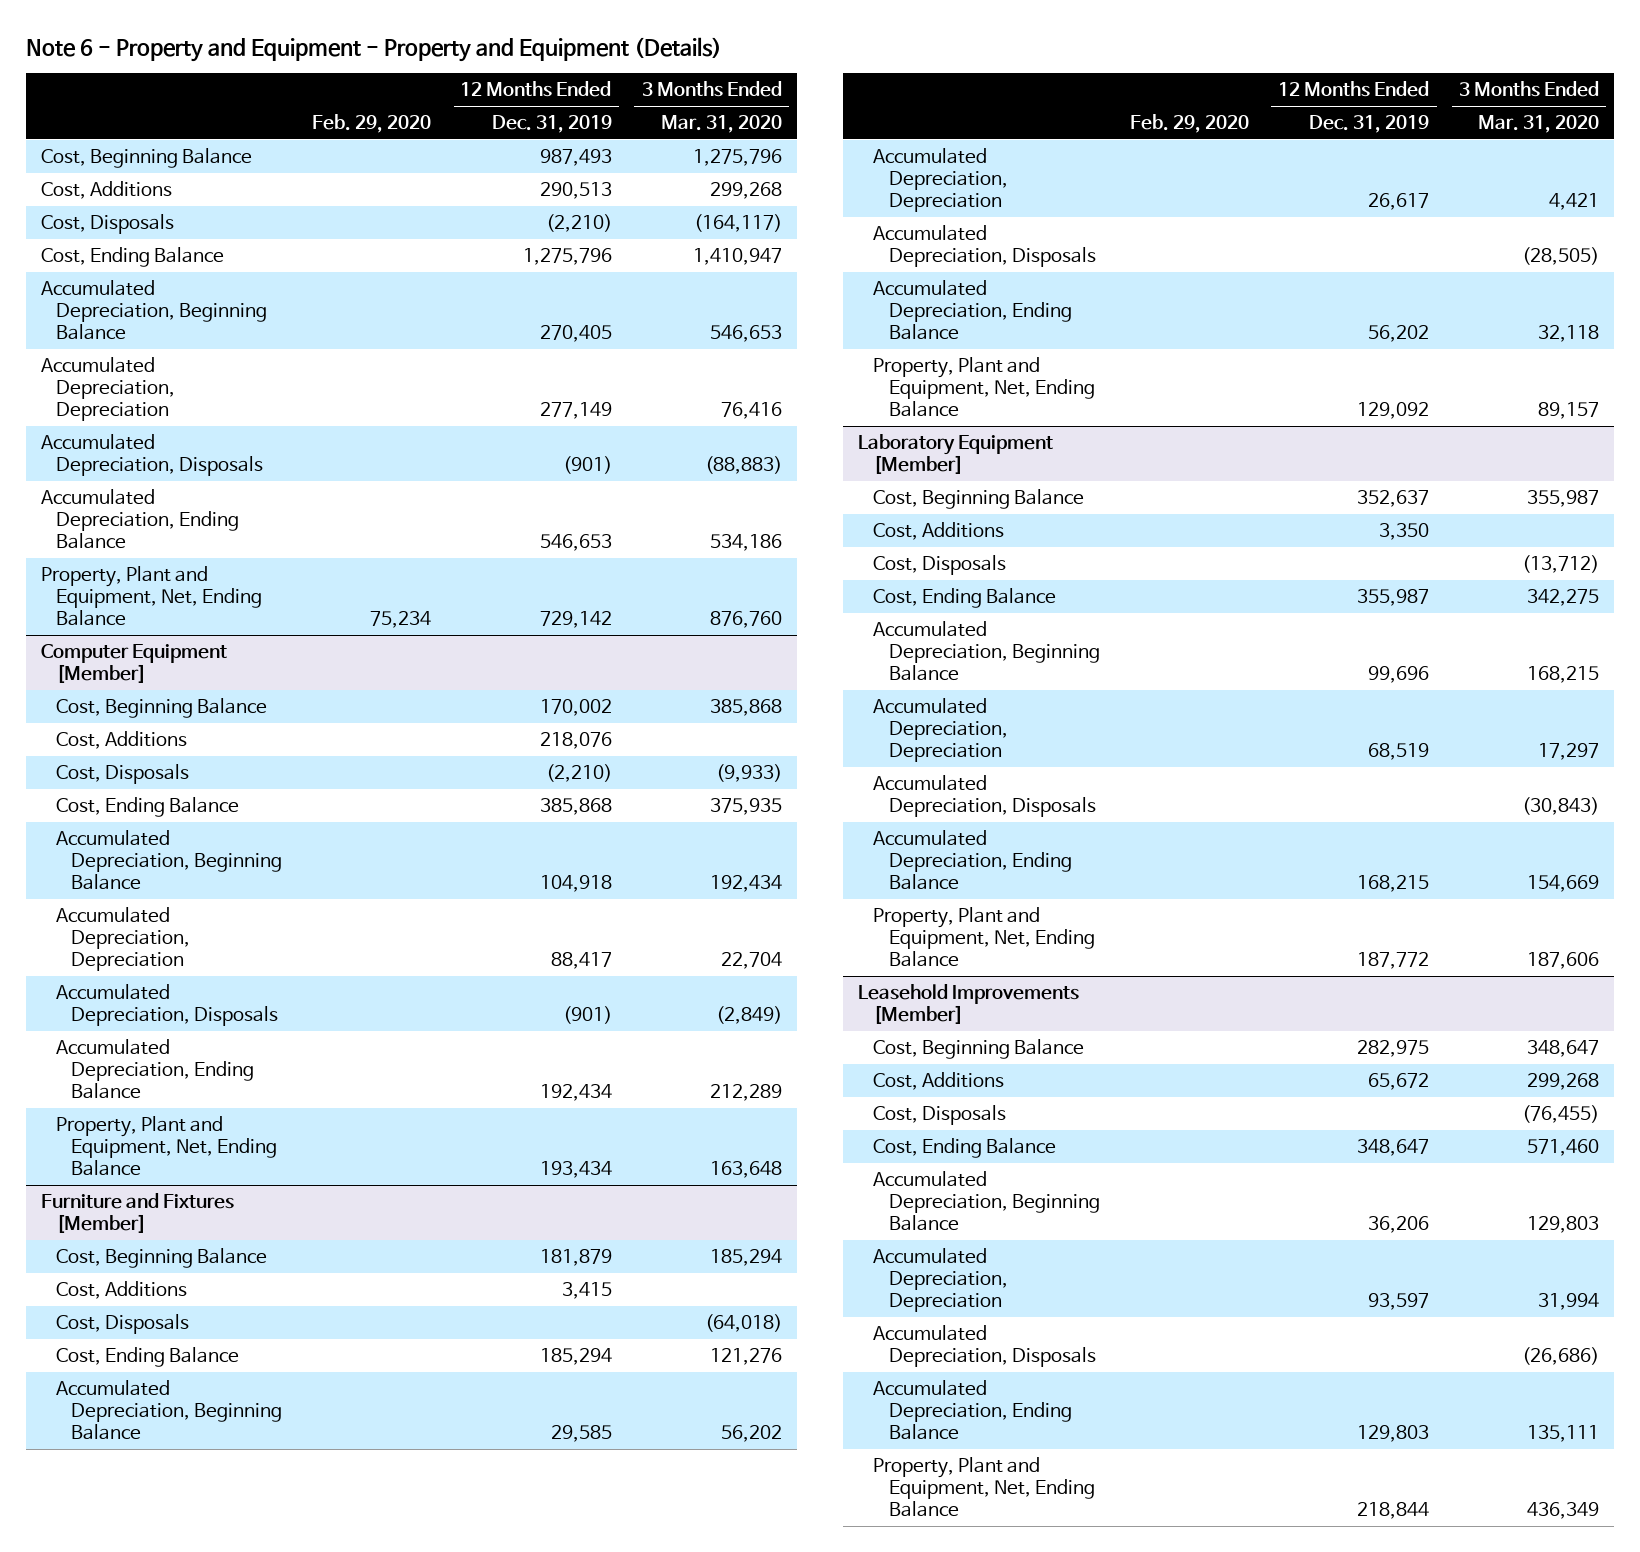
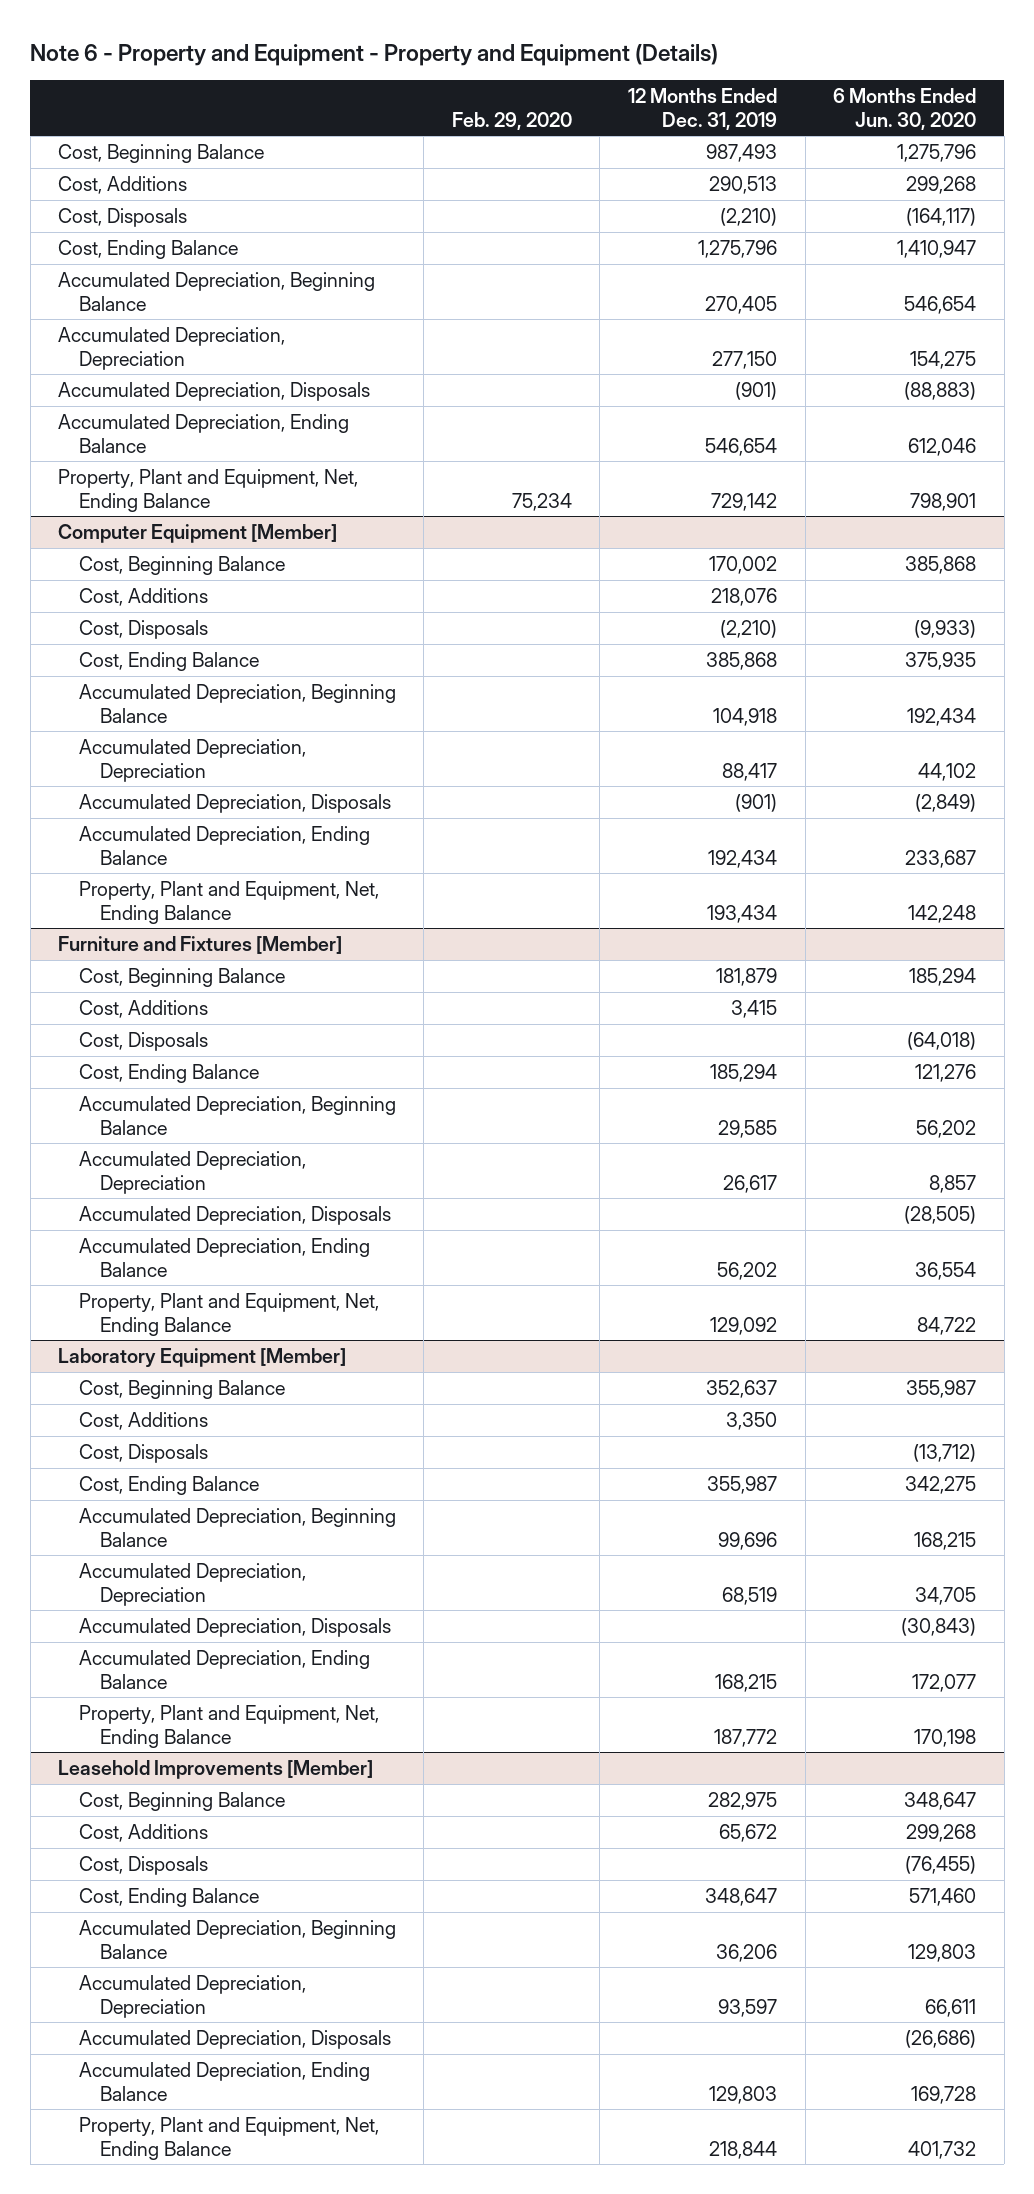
- | Feb. 29, 2020 | 12 Months Ended Dec. 31, 2019 | 3 Months Ended Mar. 31, 2020
+ | Feb. 29, 2020 | 12 Months Ended Dec. 31, 2019 | 6 Months Ended Jun. 30, 2020
- Accumulated Depreciation, Depreciation | | 277,149 | 76,416
+ Accumulated Depreciation, Depreciation | | 277,150 | 154,275
- Accumulated Depreciation, Ending Balance | | 546,653 | 534,186
+ Accumulated Depreciation, Ending Balance | | 546,654 | 612,046

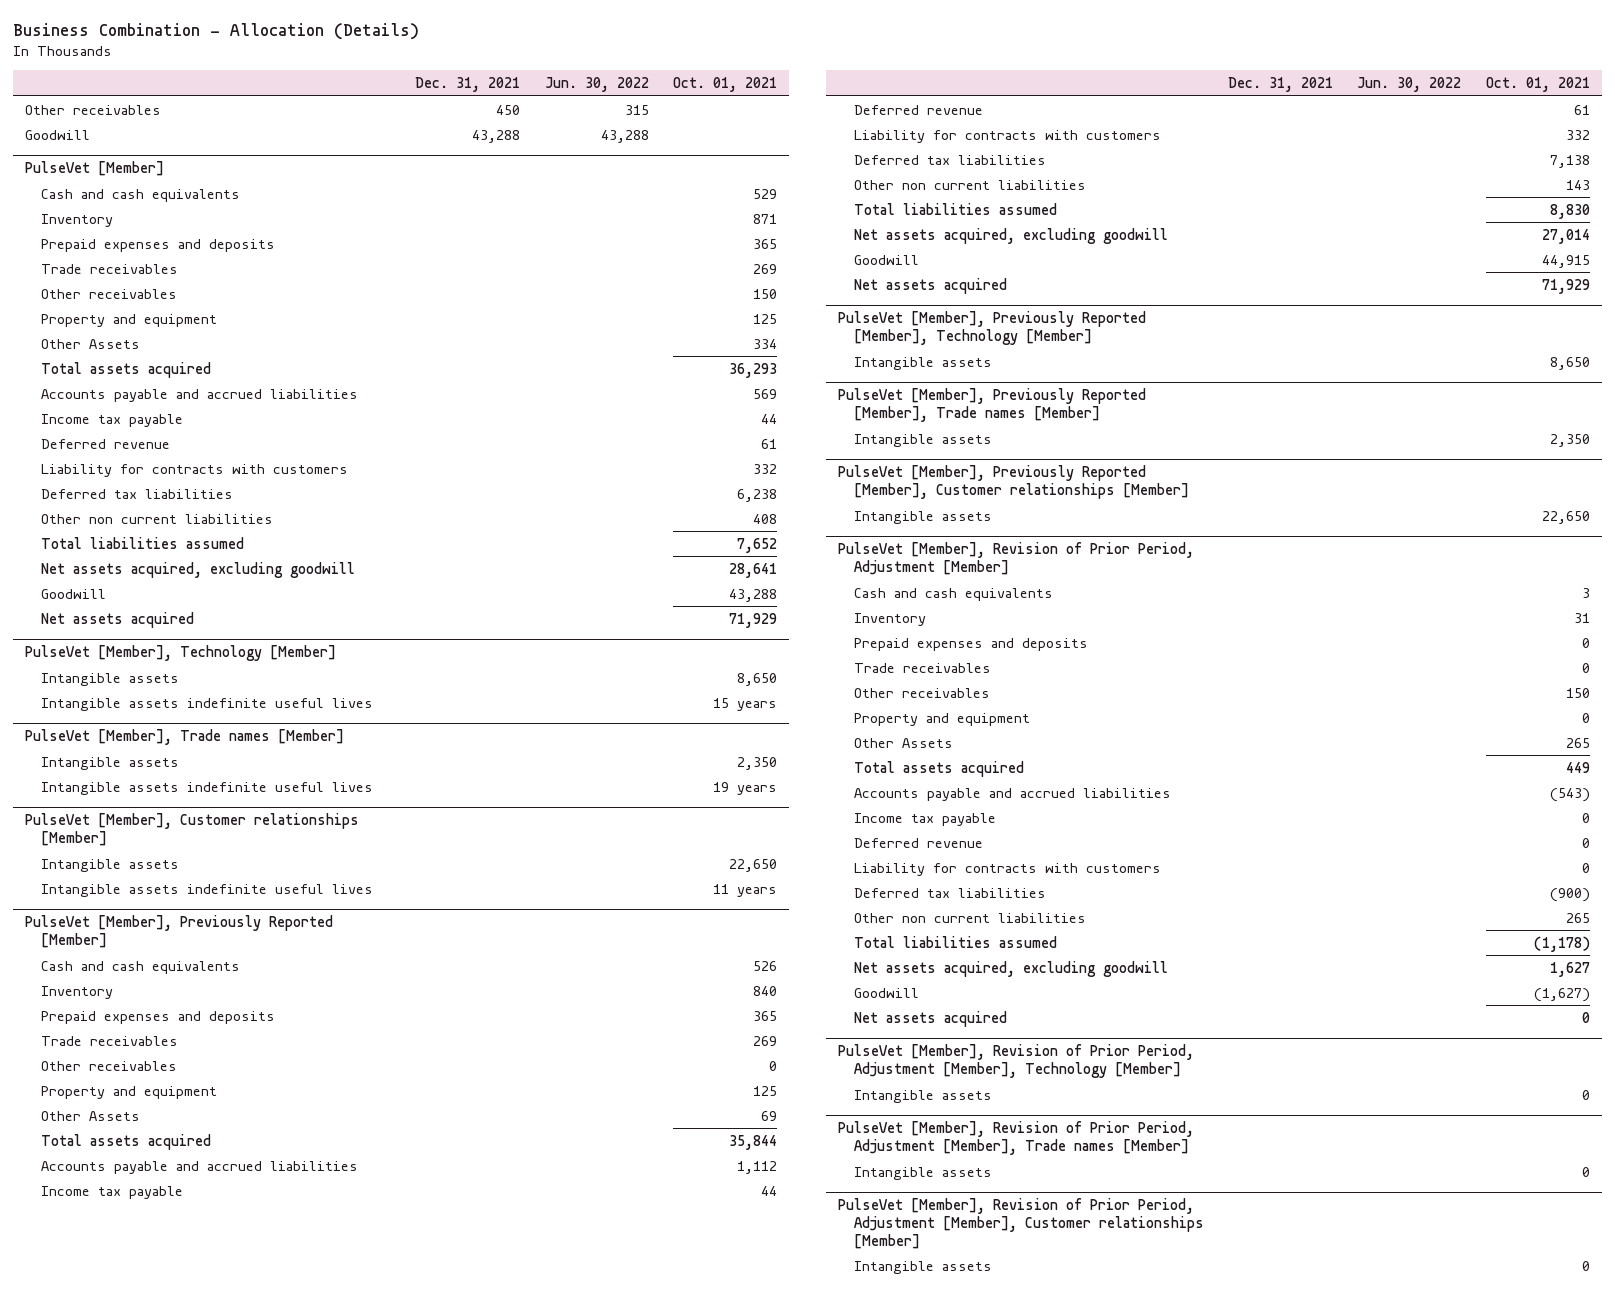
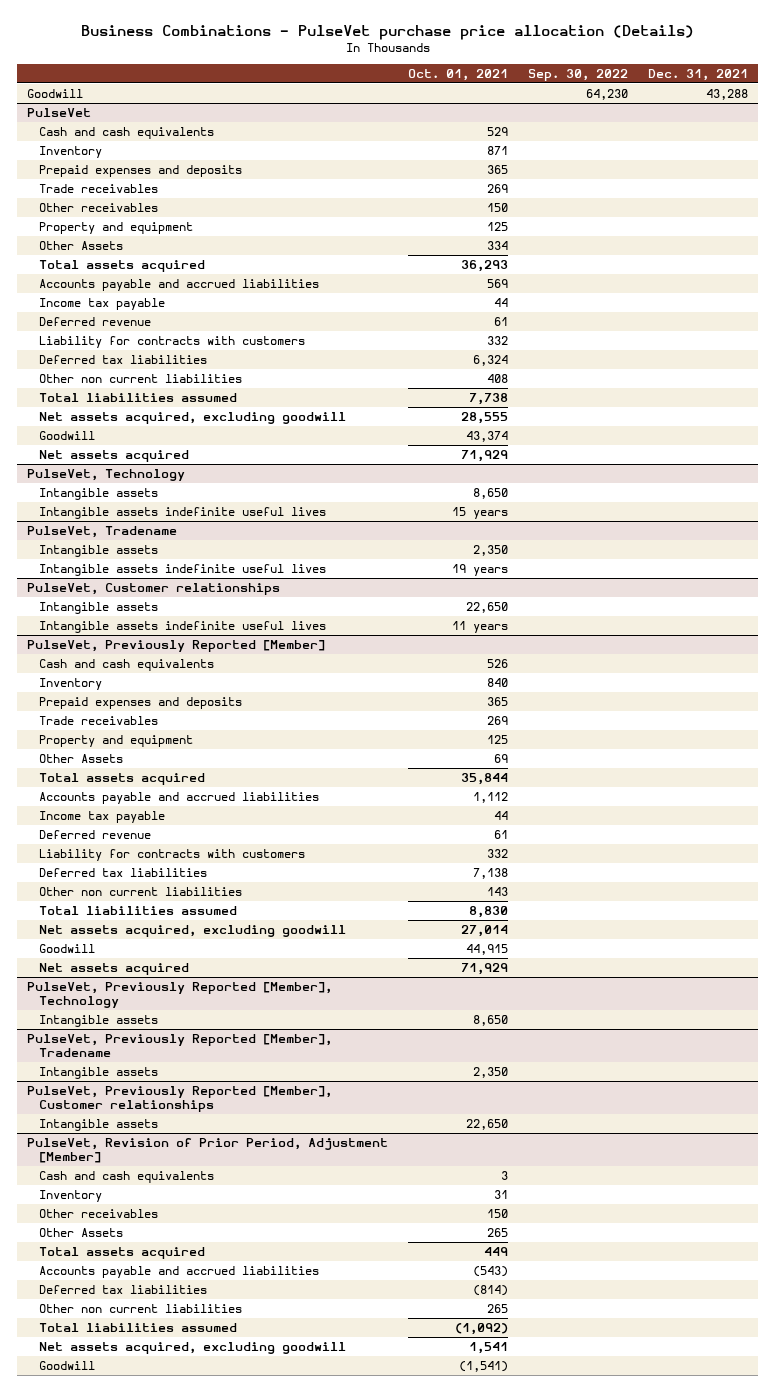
- Business Combination - Allocation (Details)
+ Business Combinations - PulseVet purchase price allocation (Details)
- | Dec. 31, 2021 | Jun. 30, 2022 | Oct. 01, 2021
+ | Oct. 01, 2021 | Sep. 30, 2022 | Dec. 31, 2021
- Other receivables | 450 | 315 |
- PulseVet [Member]
+ PulseVet
- Deferred tax liabilities | | | 6,238
+ Deferred tax liabilities | 6,324 | |
- Total liabilities assumed | | | 7,652
- Net assets acquired, excluding goodwill | | | 28,641
- Goodwill | | | 43,288
+ Total liabilities assumed | 7,738 | |
+ Net assets acquired, excluding goodwill | 28,555 | |
+ Goodwill | 43,374 | |
- PulseVet [Member], Technology [Member]
+ PulseVet, Technology
- PulseVet [Member], Trade names [Member]
+ PulseVet, Tradename
- PulseVet [Member], Customer relationships [Member]
+ PulseVet, Customer relationships
- PulseVet [Member], Previously Reported [Member]
+ PulseVet, Previously Reported [Member]
- Other receivables | | | 0
- PulseVet [Member], Previously Reported [Member], Technology [Member]
+ PulseVet, Previously Reported [Member], Technology
- PulseVet [Member], Previously Reported [Member], Trade names [Member]
+ PulseVet, Previously Reported [Member], Tradename
- PulseVet [Member], Previously Reported [Member], Customer relationships [Member]
+ PulseVet, Previously Reported [Member], Customer relationships
- PulseVet [Member], Revision of Prior Period, Adjustment [Member]
+ PulseVet, Revision of Prior Period, Adjustment [Member]
- Prepaid expenses and deposits | | | 0
- Trade receivables | | | 0
- Property and equipment | | | 0
- Income tax payable | | | 0
- Deferred revenue | | | 0
- Liability for contracts with customers | | | 0
- Deferred tax liabilities | | | (900)
+ Deferred tax liabilities | (814) | |
- Total liabilities assumed | | | (1,178)
- Net assets acquired, excluding goodwill | | | 1,627
- Goodwill | | | (1,627)
- Net assets acquired | | | 0
- PulseVet [Member], Revision of Prior Period, Adjustment [Member], Technology [Member]
- Intangible assets | | | 0
- PulseVet [Member], Revision of Prior Period, Adjustment [Member], Trade names [Member]
- Intangible assets | | | 0
- PulseVet [Member], Revision of Prior Period, Adjustment [Member], Customer relationships [Member]
- Intangible assets | | | 0
+ Total liabilities assumed | (1,092) | |
+ Net assets acquired, excluding goodwill | 1,541 | |
+ Goodwill | (1,541) | |

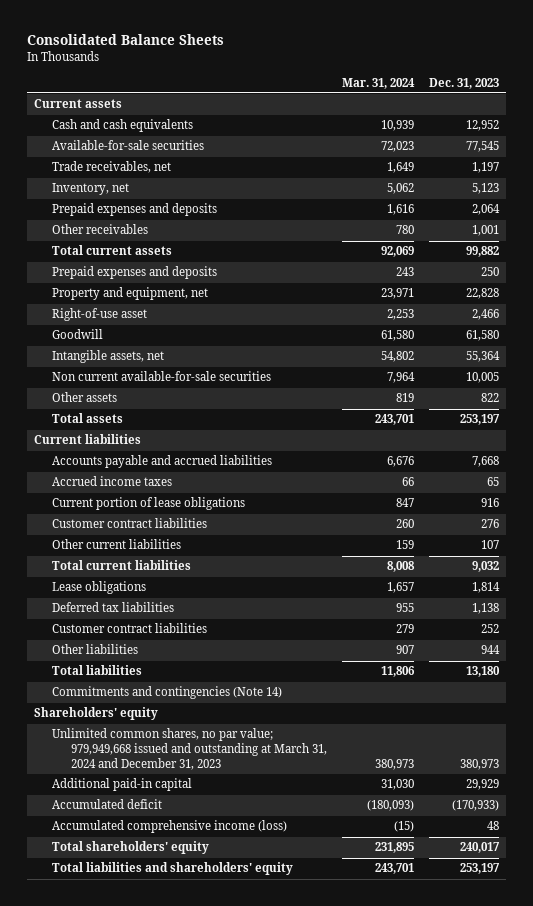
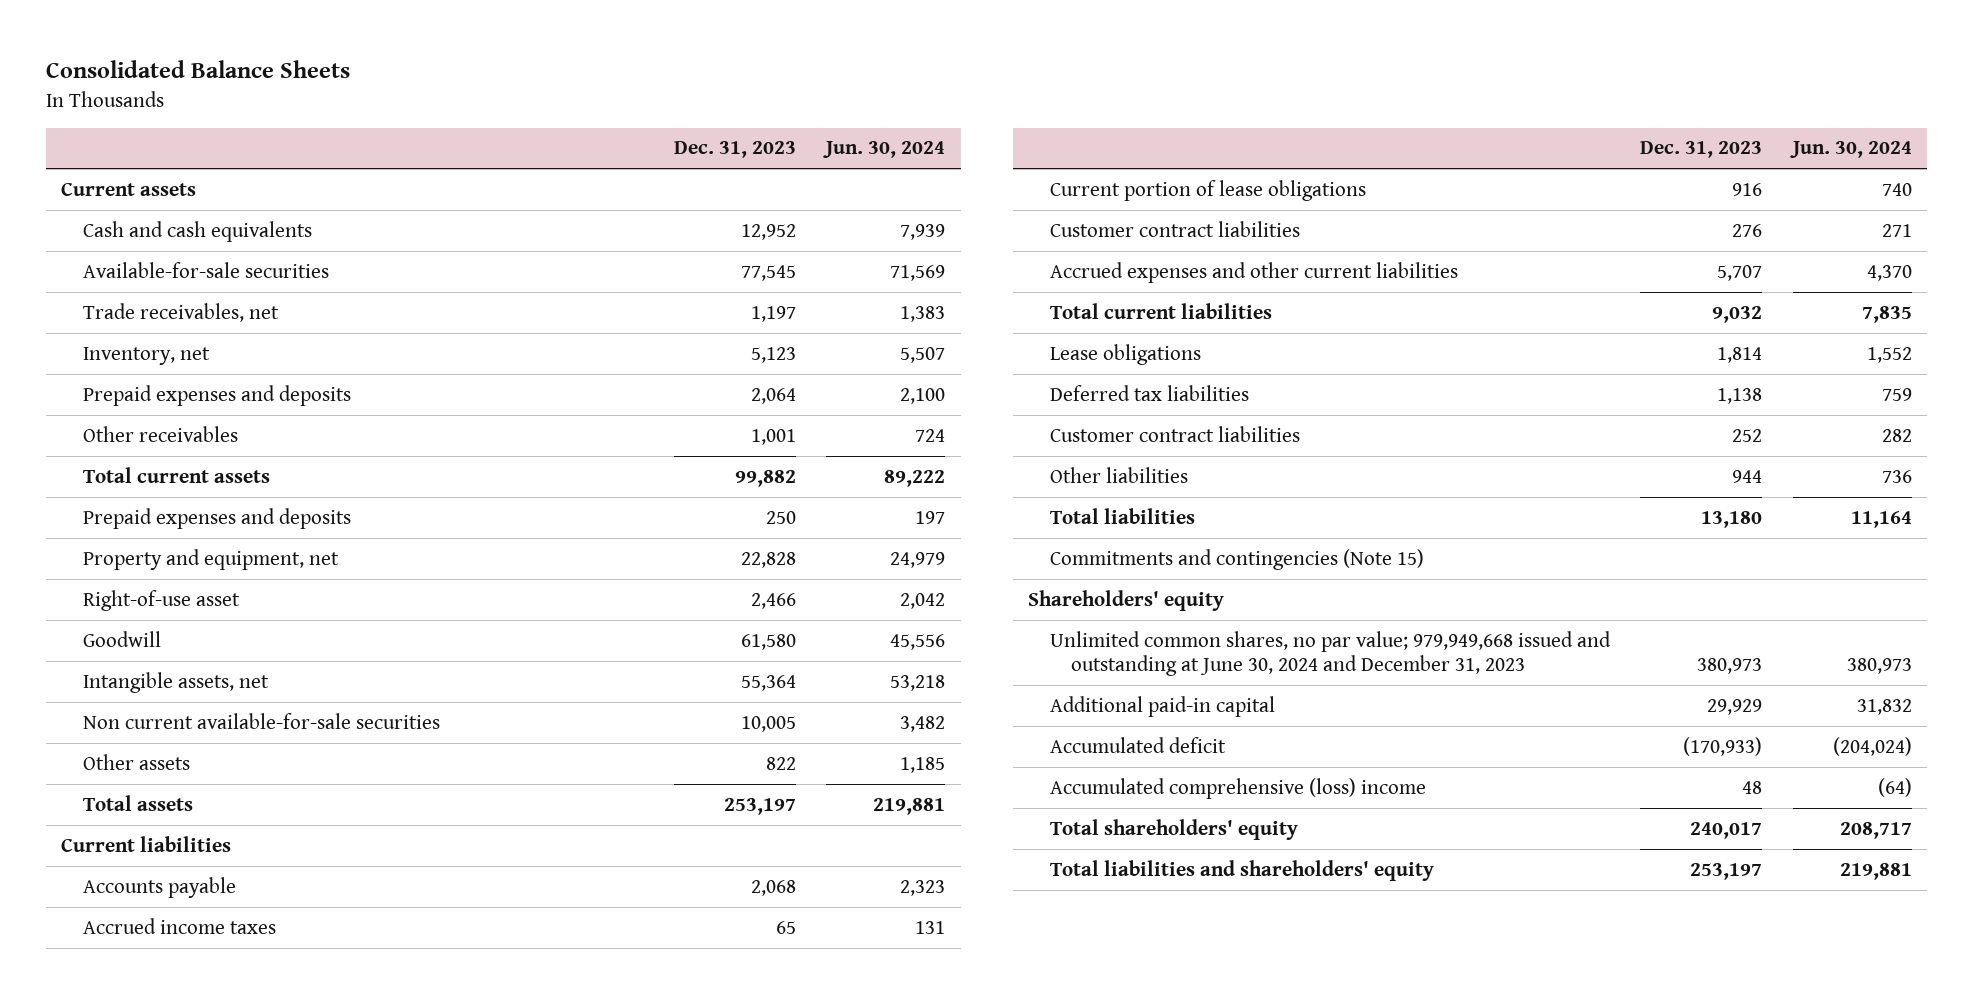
- | Mar. 31, 2024 | Dec. 31, 2023
+ | Dec. 31, 2023 | Jun. 30, 2024
- Accounts payable and accrued liabilities | 6,676 | 7,668
+ Accounts payable | 2,068 | 2,323
- Other current liabilities | 159 | 107
+ Accrued expenses and other current liabilities | 5,707 | 4,370
- Commitments and contingencies (Note 14)
+ Commitments and contingencies (Note 15)
- Unlimited common shares, no par value; 979,949,668 issued and outstanding at March 31, 2024 and December 31, 2023 | 380,973 | 380,973
+ Unlimited common shares, no par value; 979,949,668 issued and outstanding at June 30, 2024 and December 31, 2023 | 380,973 | 380,973
- Accumulated comprehensive income (loss) | (15) | 48
+ Accumulated comprehensive (loss) income | 48 | (64)

